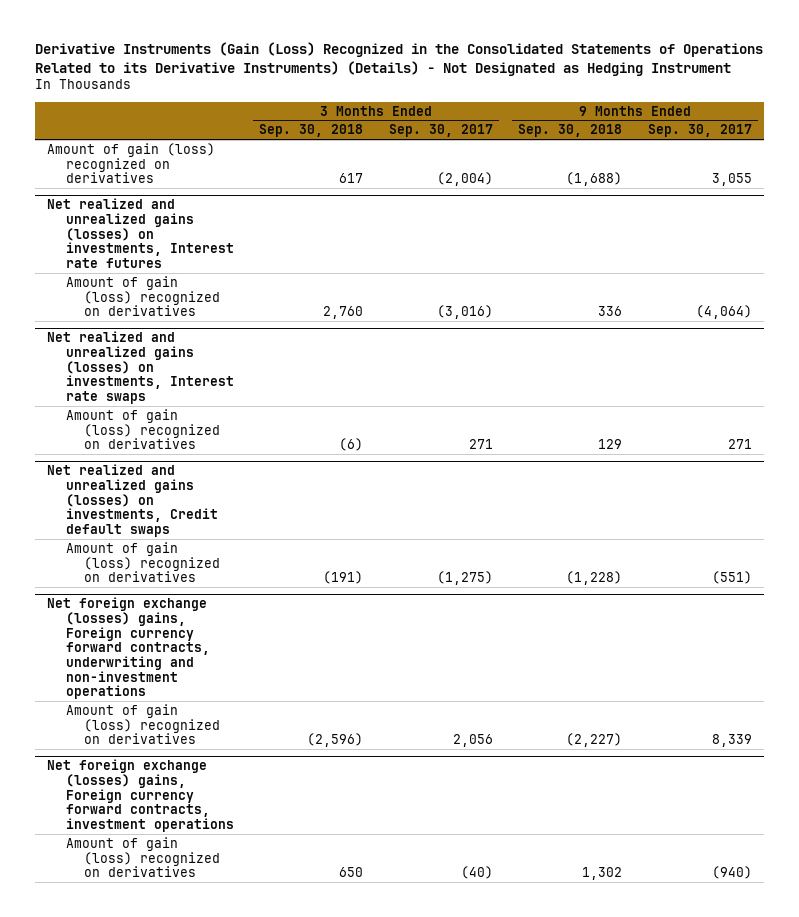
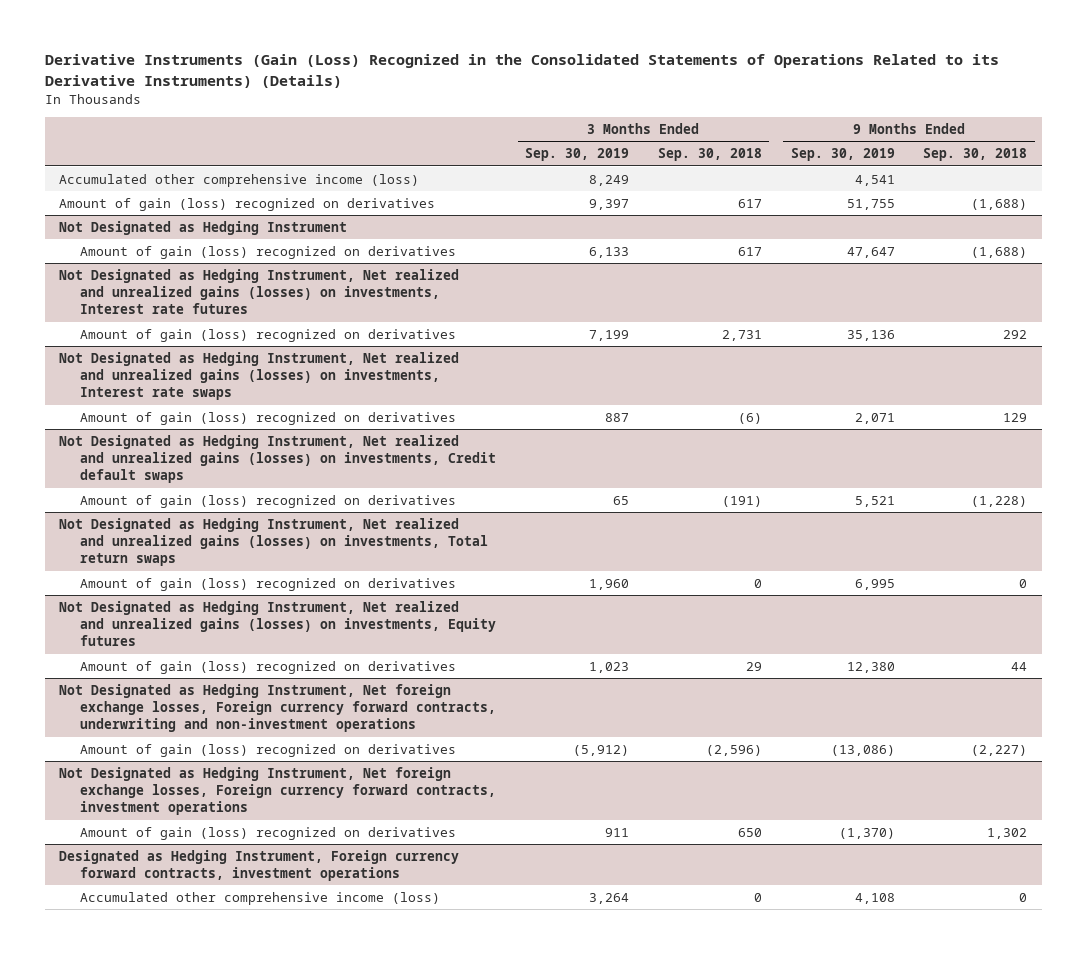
- Derivative Instruments (Gain (Loss) Recognized in the Consolidated Statements of Operations Related to its Derivative Instruments) (Details) - Not Designated as Hedging Instrument
+ Derivative Instruments (Gain (Loss) Recognized in the Consolidated Statements of Operations Related to its Derivative Instruments) (Details)
- | 3 Months Ended Sep. 30, 2018 | 3 Months Ended Sep. 30, 2017 | 9 Months Ended Sep. 30, 2018 | 9 Months Ended Sep. 30, 2017
+ | 3 Months Ended Sep. 30, 2019 | 3 Months Ended Sep. 30, 2018 | 9 Months Ended Sep. 30, 2019 | 9 Months Ended Sep. 30, 2018
+ Accumulated other comprehensive income (loss) | 8,249 | | 4,541 |
- Net realized and unrealized gains (losses) on investments, Interest rate futures
- Amount of gain (loss) recognized on derivatives | 2,760 | (3,016) | 336 | (4,064)
- Net realized and unrealized gains (losses) on investments, Interest rate swaps
+ Not Designated as Hedging Instrument
+ Amount of gain (loss) recognized on derivatives | 6,133 | 617 | 47,647 | (1,688)
+ Not Designated as Hedging Instrument, Net realized and unrealized gains (losses) on investments, Interest rate futures
+ Amount of gain (loss) recognized on derivatives | 7,199 | 2,731 | 35,136 | 292
+ Not Designated as Hedging Instrument, Net realized and unrealized gains (losses) on investments, Interest rate swaps
- Net realized and unrealized gains (losses) on investments, Credit default swaps
+ Not Designated as Hedging Instrument, Net realized and unrealized gains (losses) on investments, Credit default swaps
- Net foreign exchange (losses) gains, Foreign currency forward contracts, underwriting and non-investment operations
+ Not Designated as Hedging Instrument, Net realized and unrealized gains (losses) on investments, Total return swaps
+ Amount of gain (loss) recognized on derivatives | 1,960 | 0 | 6,995 | 0
+ Not Designated as Hedging Instrument, Net realized and unrealized gains (losses) on investments, Equity futures
+ Amount of gain (loss) recognized on derivatives | 1,023 | 29 | 12,380 | 44
+ Not Designated as Hedging Instrument, Net foreign exchange losses, Foreign currency forward contracts, underwriting and non-investment operations
- Net foreign exchange (losses) gains, Foreign currency forward contracts, investment operations
+ Not Designated as Hedging Instrument, Net foreign exchange losses, Foreign currency forward contracts, investment operations
+ Designated as Hedging Instrument, Foreign currency forward contracts, investment operations
+ Accumulated other comprehensive income (loss) | 3,264 | 0 | 4,108 | 0

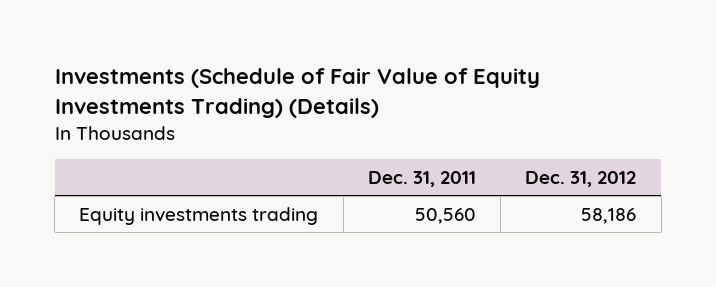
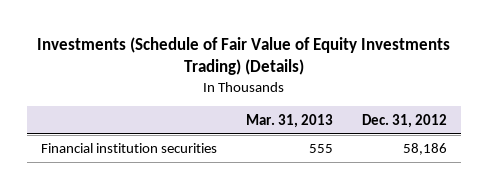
- | Dec. 31, 2011 | Dec. 31, 2012
+ | Mar. 31, 2013 | Dec. 31, 2012
- Equity investments trading | 50,560 | 58,186
+ Financial institution securities | 555 | 58,186

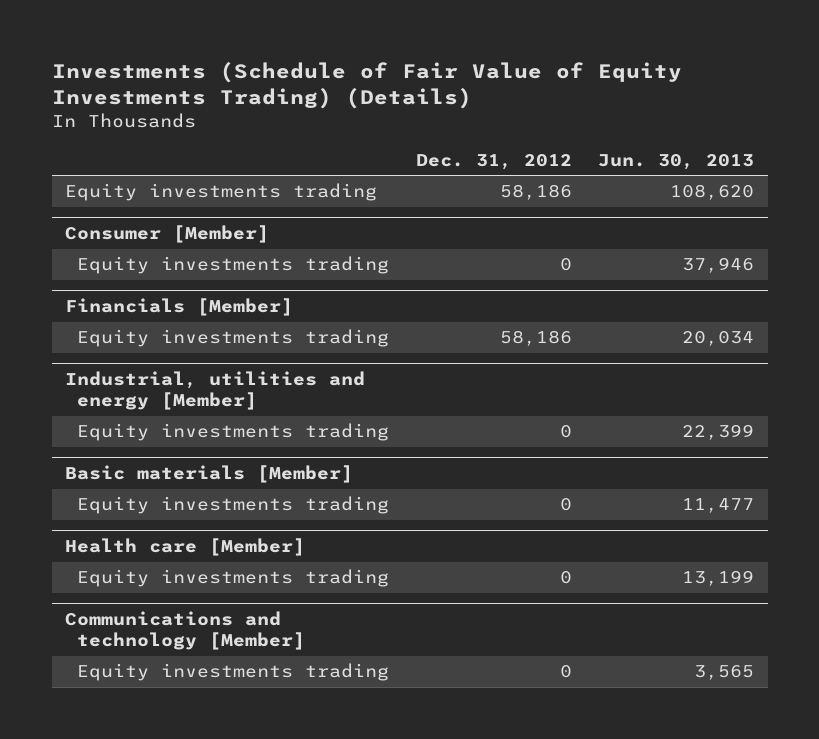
- | Mar. 31, 2013 | Dec. 31, 2012
+ | Dec. 31, 2012 | Jun. 30, 2013
- Financial institution securities | 555 | 58,186
+ Equity investments trading | 58,186 | 108,620
+ Consumer [Member]
+ Equity investments trading | 0 | 37,946
+ Financials [Member]
+ Equity investments trading | 58,186 | 20,034
+ Industrial, utilities and energy [Member]
+ Equity investments trading | 0 | 22,399
+ Basic materials [Member]
+ Equity investments trading | 0 | 11,477
+ Health care [Member]
+ Equity investments trading | 0 | 13,199
+ Communications and technology [Member]
+ Equity investments trading | 0 | 3,565

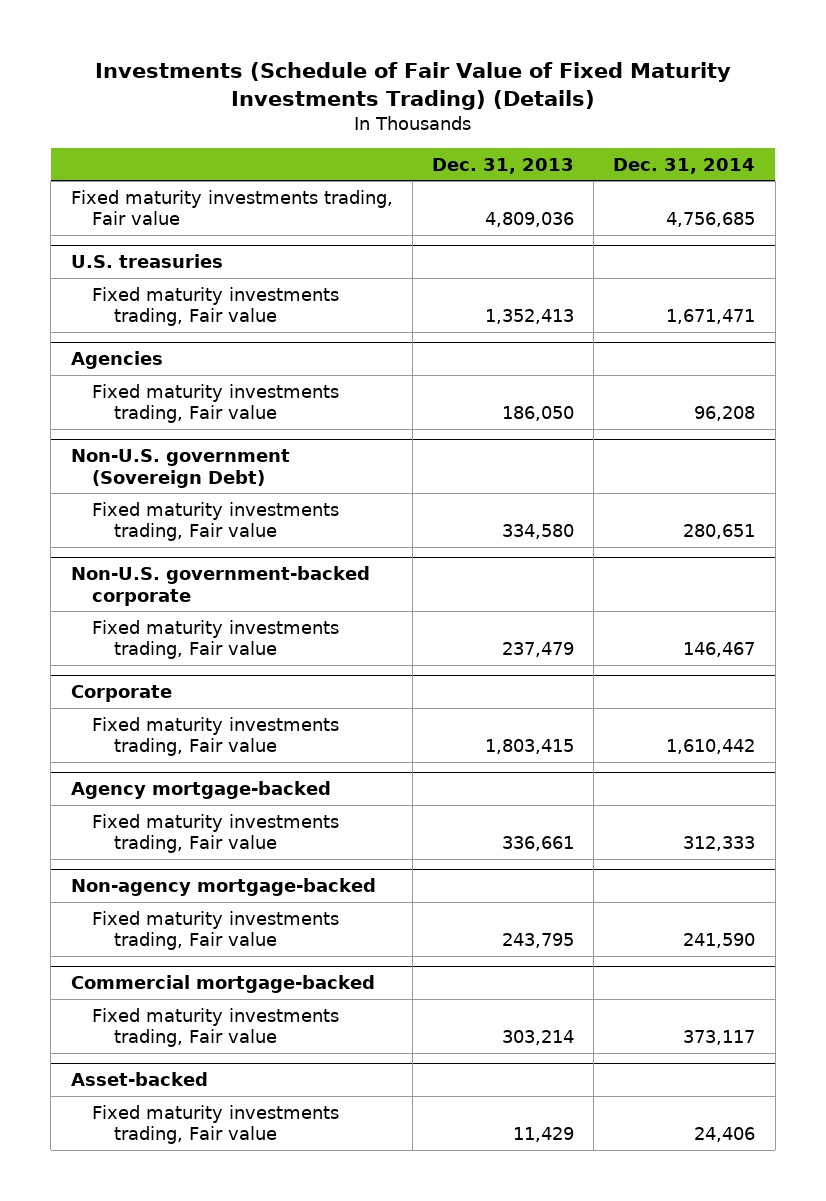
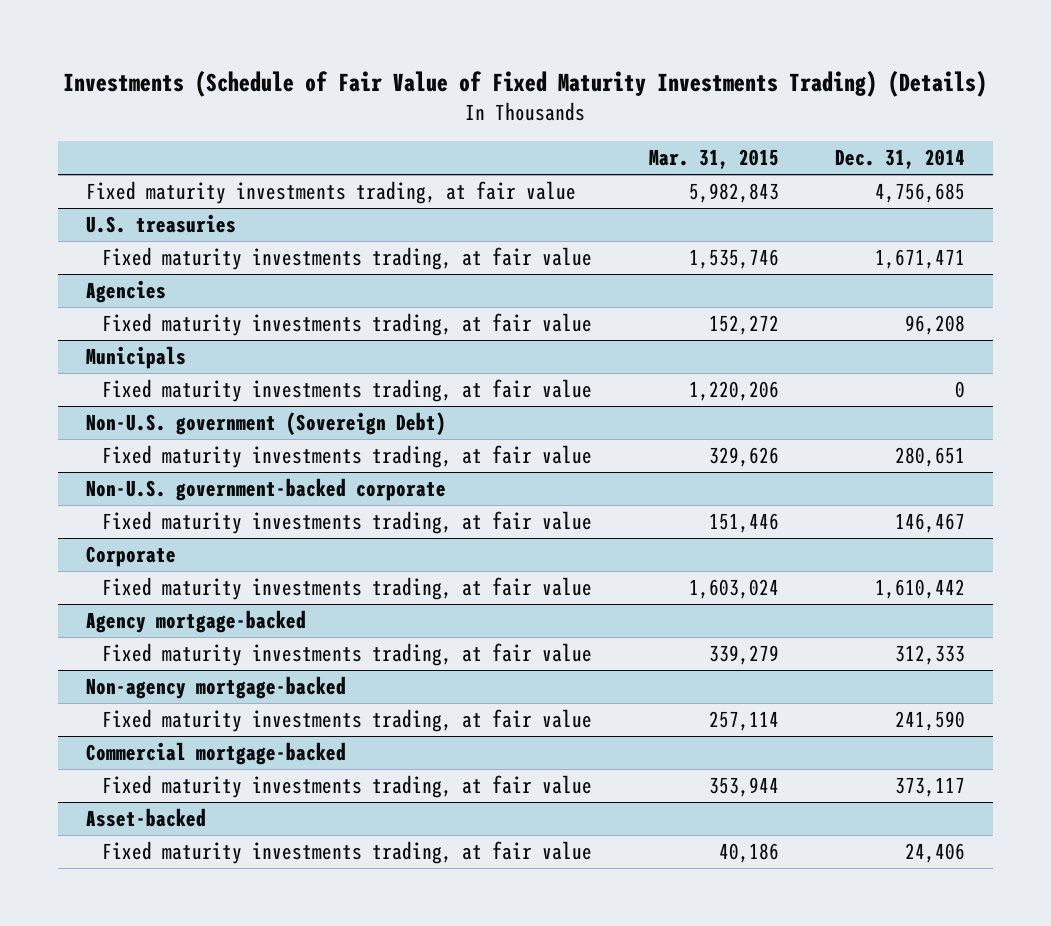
- | Dec. 31, 2013 | Dec. 31, 2014
+ | Mar. 31, 2015 | Dec. 31, 2014
- Fixed maturity investments trading, Fair value | 4,809,036 | 4,756,685
+ Fixed maturity investments trading, at fair value | 5,982,843 | 4,756,685
@ U.S. treasuries
- Fixed maturity investments trading, Fair value | 1,352,413 | 1,671,471
+ Fixed maturity investments trading, at fair value | 1,535,746 | 1,671,471
@ Agencies
- Fixed maturity investments trading, Fair value | 186,050 | 96,208
+ Fixed maturity investments trading, at fair value | 152,272 | 96,208
+ Municipals
+ Fixed maturity investments trading, at fair value | 1,220,206 | 0
@ Non-U.S. government (Sovereign Debt)
- Fixed maturity investments trading, Fair value | 334,580 | 280,651
+ Fixed maturity investments trading, at fair value | 329,626 | 280,651
@ Non-U.S. government-backed corporate
- Fixed maturity investments trading, Fair value | 237,479 | 146,467
+ Fixed maturity investments trading, at fair value | 151,446 | 146,467
@ Corporate
- Fixed maturity investments trading, Fair value | 1,803,415 | 1,610,442
+ Fixed maturity investments trading, at fair value | 1,603,024 | 1,610,442
@ Agency mortgage-backed
- Fixed maturity investments trading, Fair value | 336,661 | 312,333
+ Fixed maturity investments trading, at fair value | 339,279 | 312,333
@ Non-agency mortgage-backed
- Fixed maturity investments trading, Fair value | 243,795 | 241,590
+ Fixed maturity investments trading, at fair value | 257,114 | 241,590
@ Commercial mortgage-backed
- Fixed maturity investments trading, Fair value | 303,214 | 373,117
+ Fixed maturity investments trading, at fair value | 353,944 | 373,117
@ Asset-backed
- Fixed maturity investments trading, Fair value | 11,429 | 24,406
+ Fixed maturity investments trading, at fair value | 40,186 | 24,406

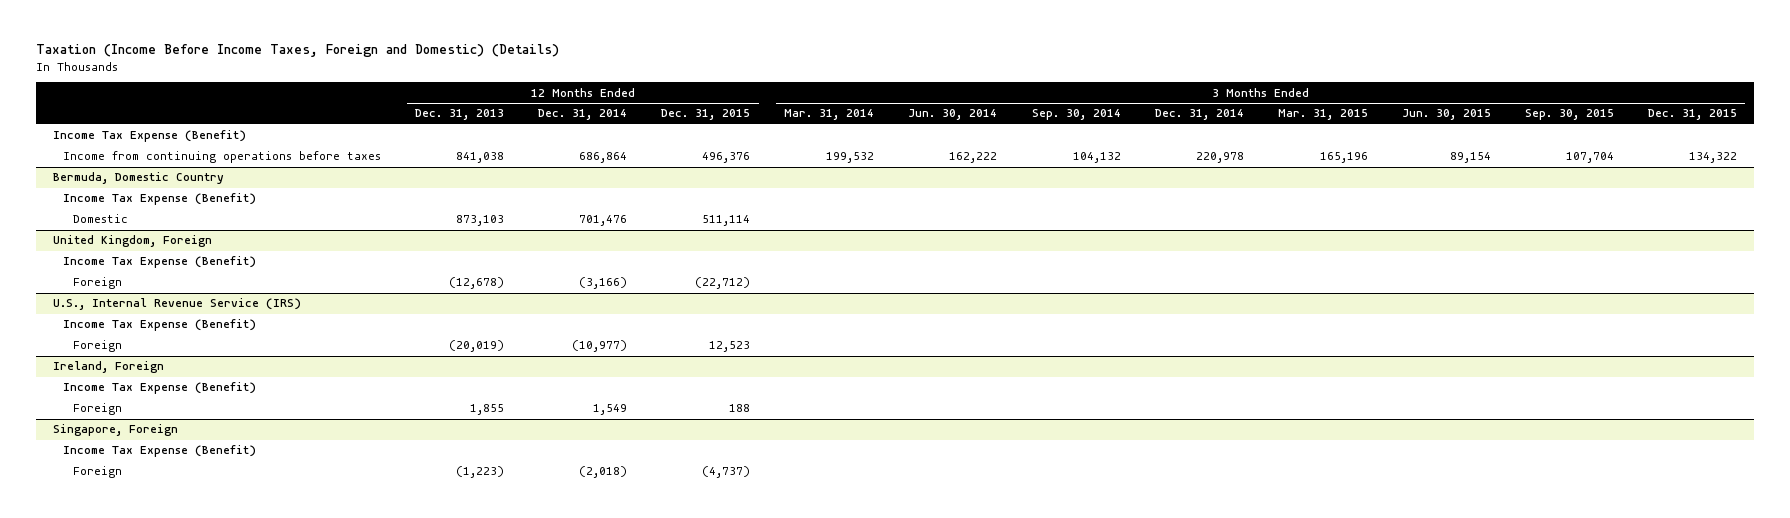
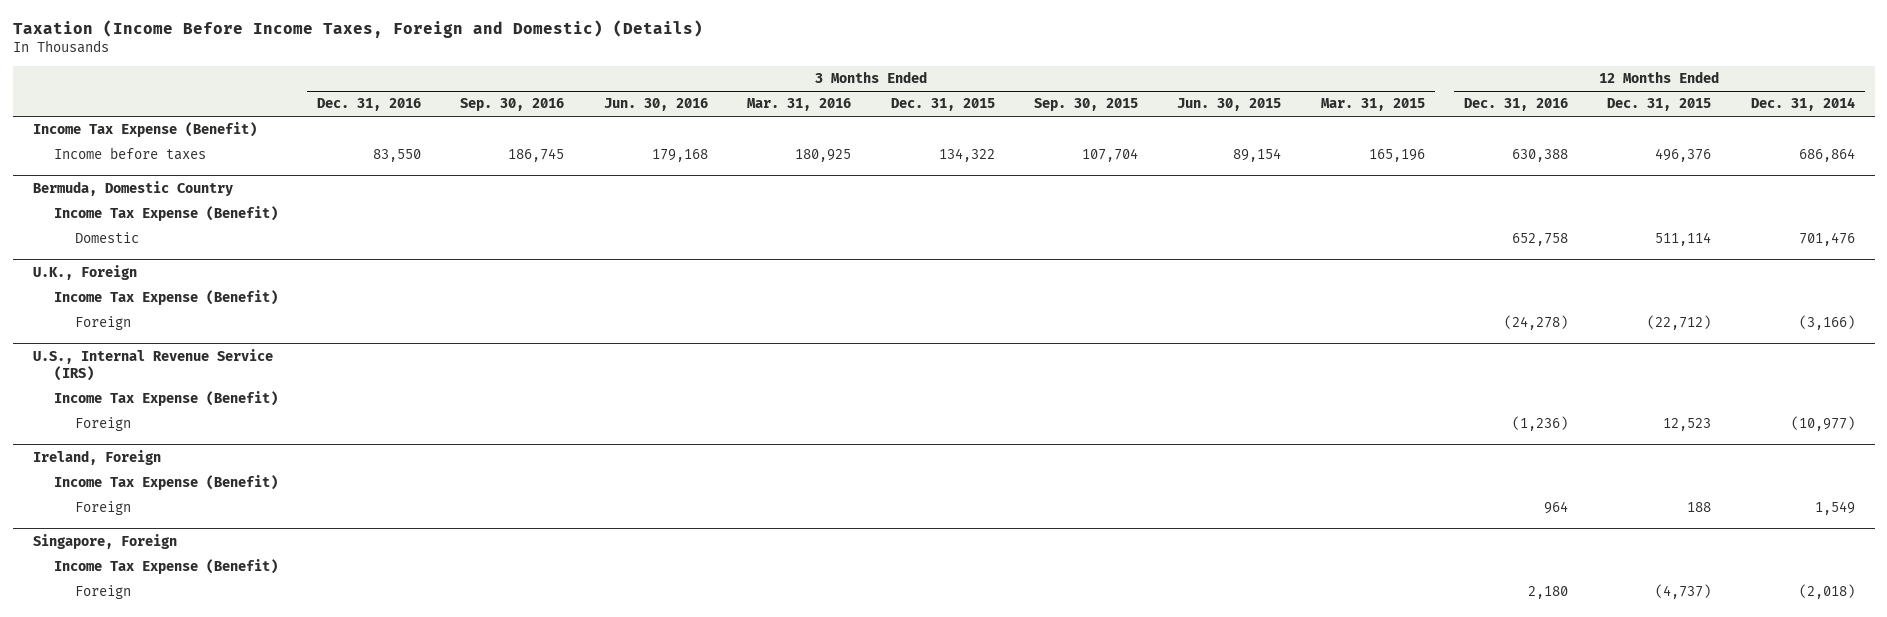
- | 12 Months Ended Dec. 31, 2013 | 12 Months Ended Dec. 31, 2014 | 12 Months Ended Dec. 31, 2015 | 3 Months Ended Mar. 31, 2014 | 3 Months Ended Jun. 30, 2014 | 3 Months Ended Sep. 30, 2014 | 3 Months Ended Dec. 31, 2014 | 3 Months Ended Mar. 31, 2015 | 3 Months Ended Jun. 30, 2015 | 3 Months Ended Sep. 30, 2015 | 3 Months Ended Dec. 31, 2015
+ | 3 Months Ended Dec. 31, 2016 | 3 Months Ended Sep. 30, 2016 | 3 Months Ended Jun. 30, 2016 | 3 Months Ended Mar. 31, 2016 | 3 Months Ended Dec. 31, 2015 | 3 Months Ended Sep. 30, 2015 | 3 Months Ended Jun. 30, 2015 | 3 Months Ended Mar. 31, 2015 | 12 Months Ended Dec. 31, 2016 | 12 Months Ended Dec. 31, 2015 | 12 Months Ended Dec. 31, 2014
- Income from continuing operations before taxes | 841,038 | 686,864 | 496,376 | 199,532 | 162,222 | 104,132 | 220,978 | 165,196 | 89,154 | 107,704 | 134,322
+ Income before taxes | 83,550 | 186,745 | 179,168 | 180,925 | 134,322 | 107,704 | 89,154 | 165,196 | 630,388 | 496,376 | 686,864
- United Kingdom, Foreign
+ U.K., Foreign

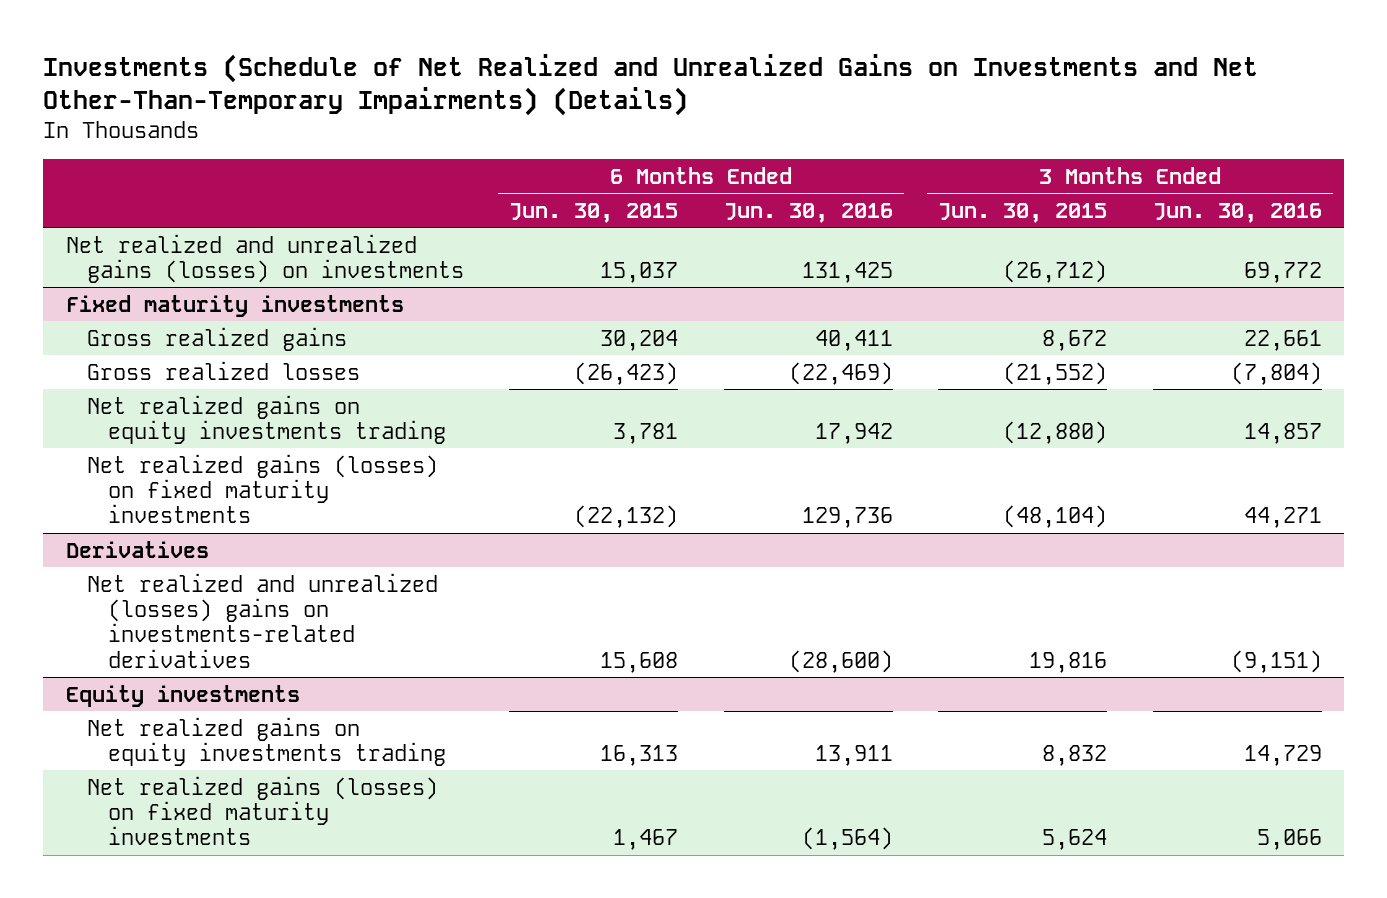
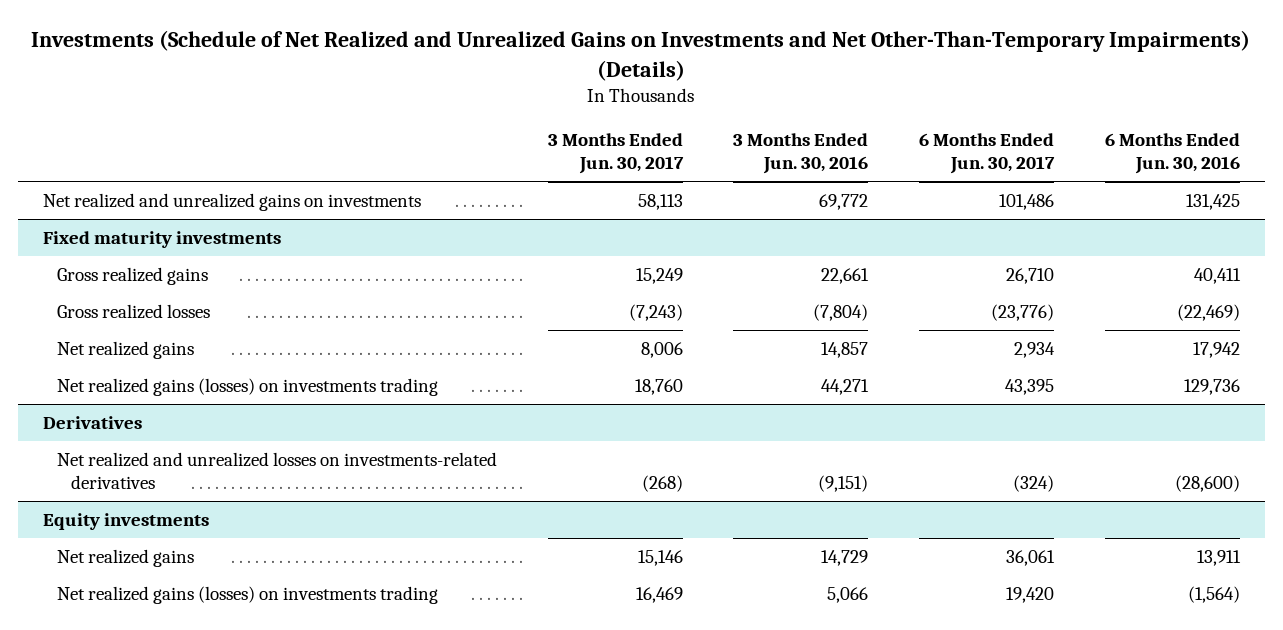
- | 6 Months Ended Jun. 30, 2015 | 6 Months Ended Jun. 30, 2016 | 3 Months Ended Jun. 30, 2015 | 3 Months Ended Jun. 30, 2016
+ | 3 Months Ended Jun. 30, 2017 | 3 Months Ended Jun. 30, 2016 | 6 Months Ended Jun. 30, 2017 | 6 Months Ended Jun. 30, 2016
- Net realized and unrealized gains (losses) on investments | 15,037 | 131,425 | (26,712) | 69,772
+ Net realized and unrealized gains on investments | 58,113 | 69,772 | 101,486 | 131,425
@ Fixed maturity investments
- Net realized gains on equity investments trading | 3,781 | 17,942 | (12,880) | 14,857
- Net realized gains (losses) on fixed maturity investments | (22,132) | 129,736 | (48,104) | 44,271
+ Net realized gains | 8,006 | 14,857 | 2,934 | 17,942
+ Net realized gains (losses) on investments trading | 18,760 | 44,271 | 43,395 | 129,736
@ Derivatives
- Net realized and unrealized (losses) gains on investments-related derivatives | 15,608 | (28,600) | 19,816 | (9,151)
+ Net realized and unrealized losses on investments-related derivatives | (268) | (9,151) | (324) | (28,600)
@ Equity investments
- Net realized gains on equity investments trading | 16,313 | 13,911 | 8,832 | 14,729
- Net realized gains (losses) on fixed maturity investments | 1,467 | (1,564) | 5,624 | 5,066
+ Net realized gains | 15,146 | 14,729 | 36,061 | 13,911
+ Net realized gains (losses) on investments trading | 16,469 | 5,066 | 19,420 | (1,564)

